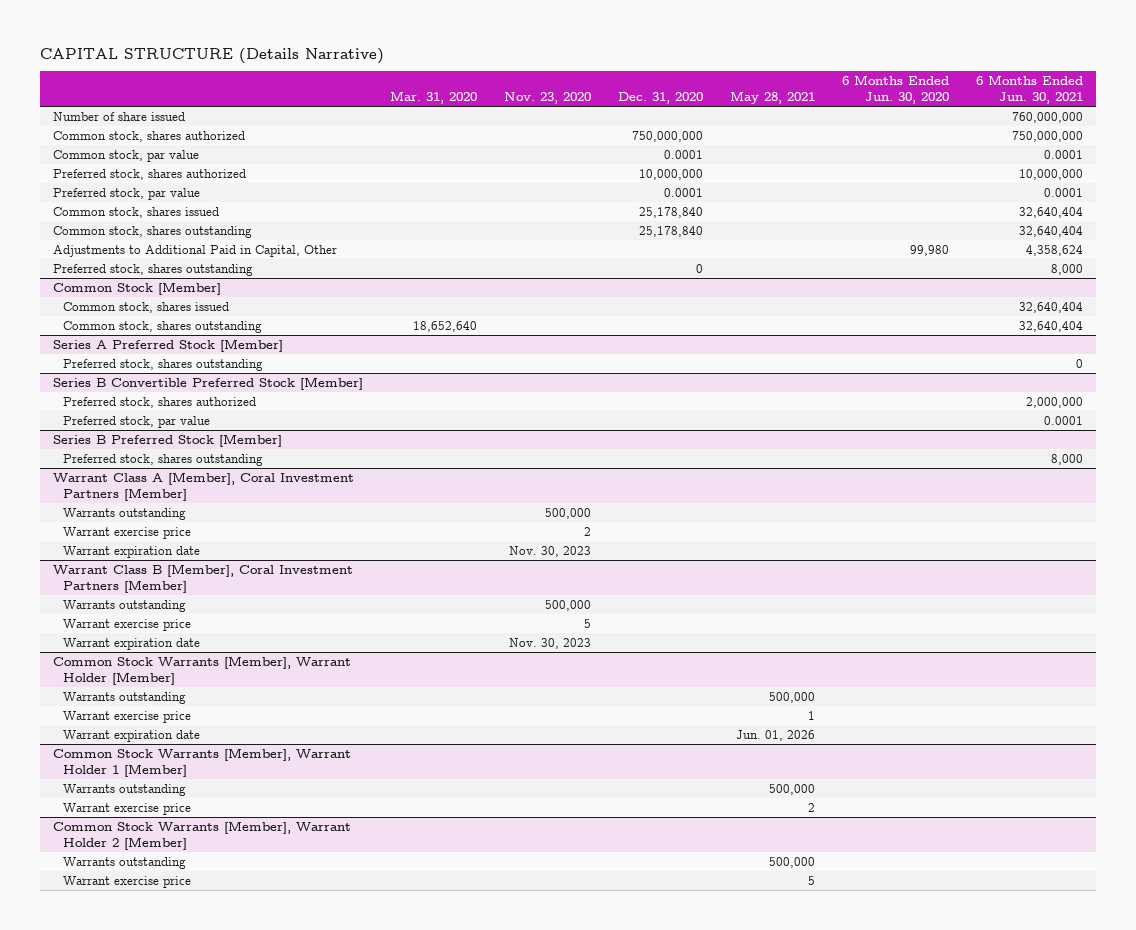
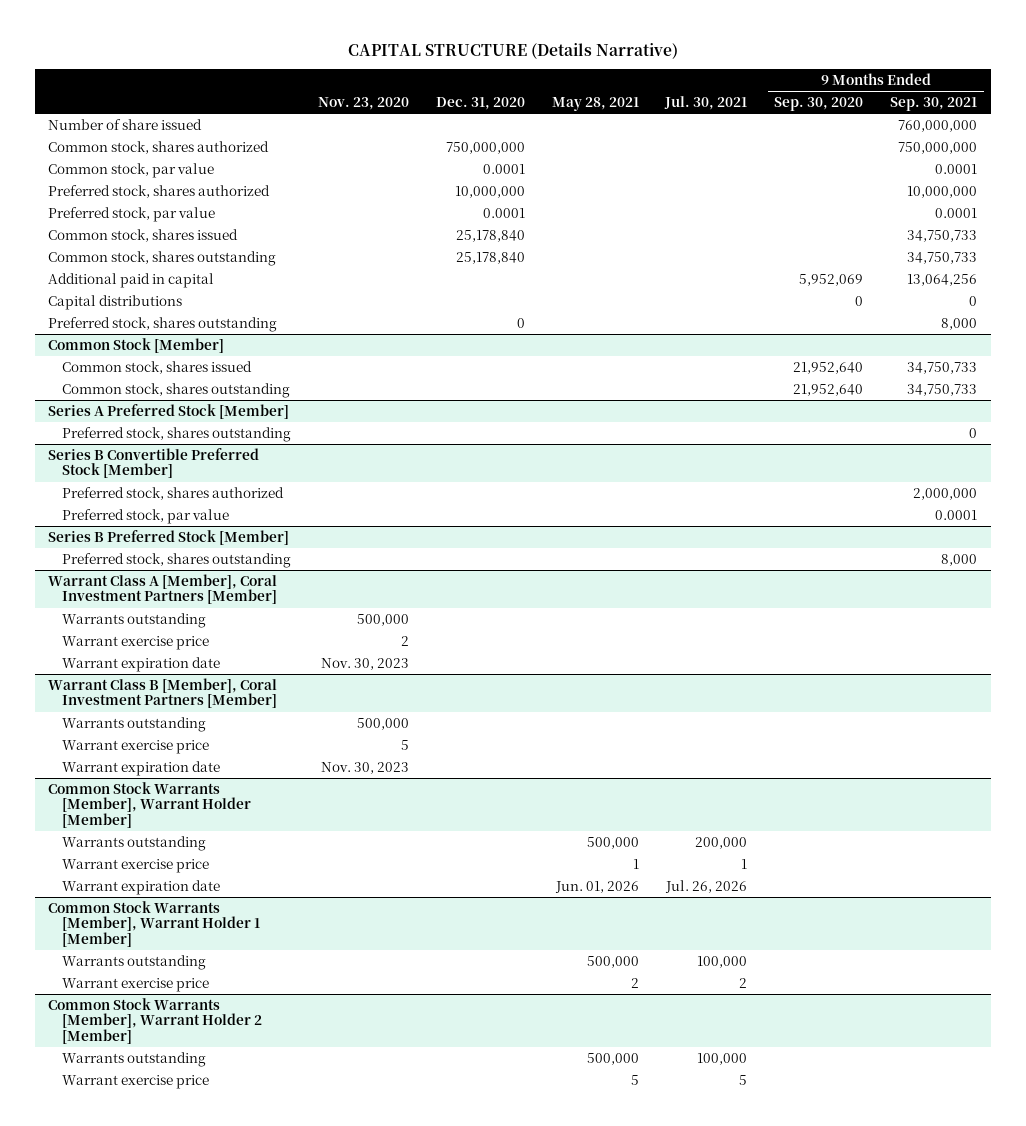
- | Mar. 31, 2020 | Nov. 23, 2020 | Dec. 31, 2020 | May 28, 2021 | 6 Months Ended Jun. 30, 2020 | 6 Months Ended Jun. 30, 2021
+ | Nov. 23, 2020 | Dec. 31, 2020 | May 28, 2021 | Jul. 30, 2021 | 9 Months Ended Sep. 30, 2020 | 9 Months Ended Sep. 30, 2021
- Adjustments to Additional Paid in Capital, Other | | | | | 99,980 | 4,358,624
+ Additional paid in capital | | | | | 5,952,069 | 13,064,256
+ Capital distributions | | | | | 0 | 0

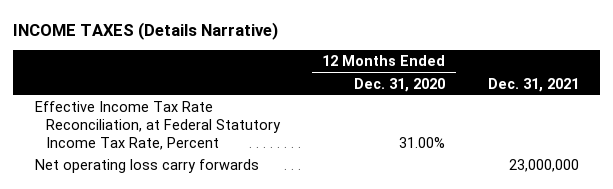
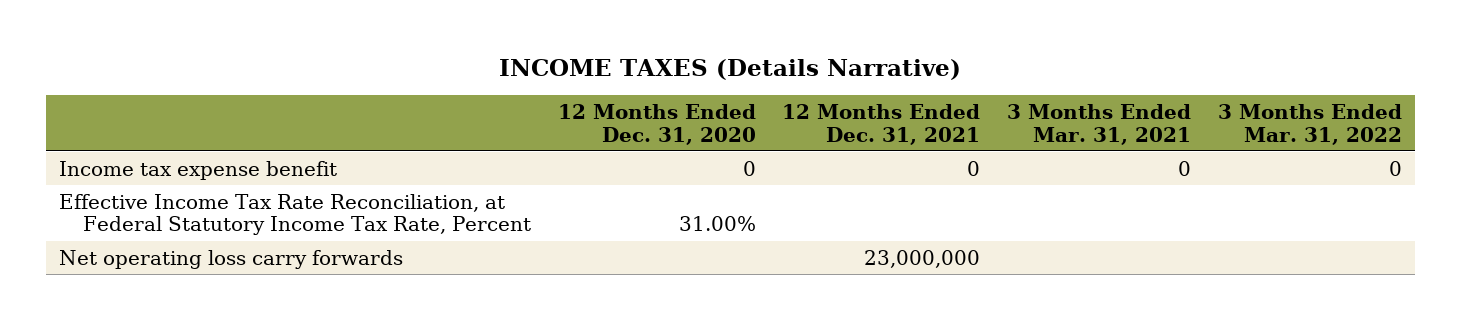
- | 12 Months Ended Dec. 31, 2020 | Dec. 31, 2021
+ | 12 Months Ended Dec. 31, 2020 | 12 Months Ended Dec. 31, 2021 | 3 Months Ended Mar. 31, 2021 | 3 Months Ended Mar. 31, 2022
+ Income tax expense benefit | 0 | 0 | 0 | 0

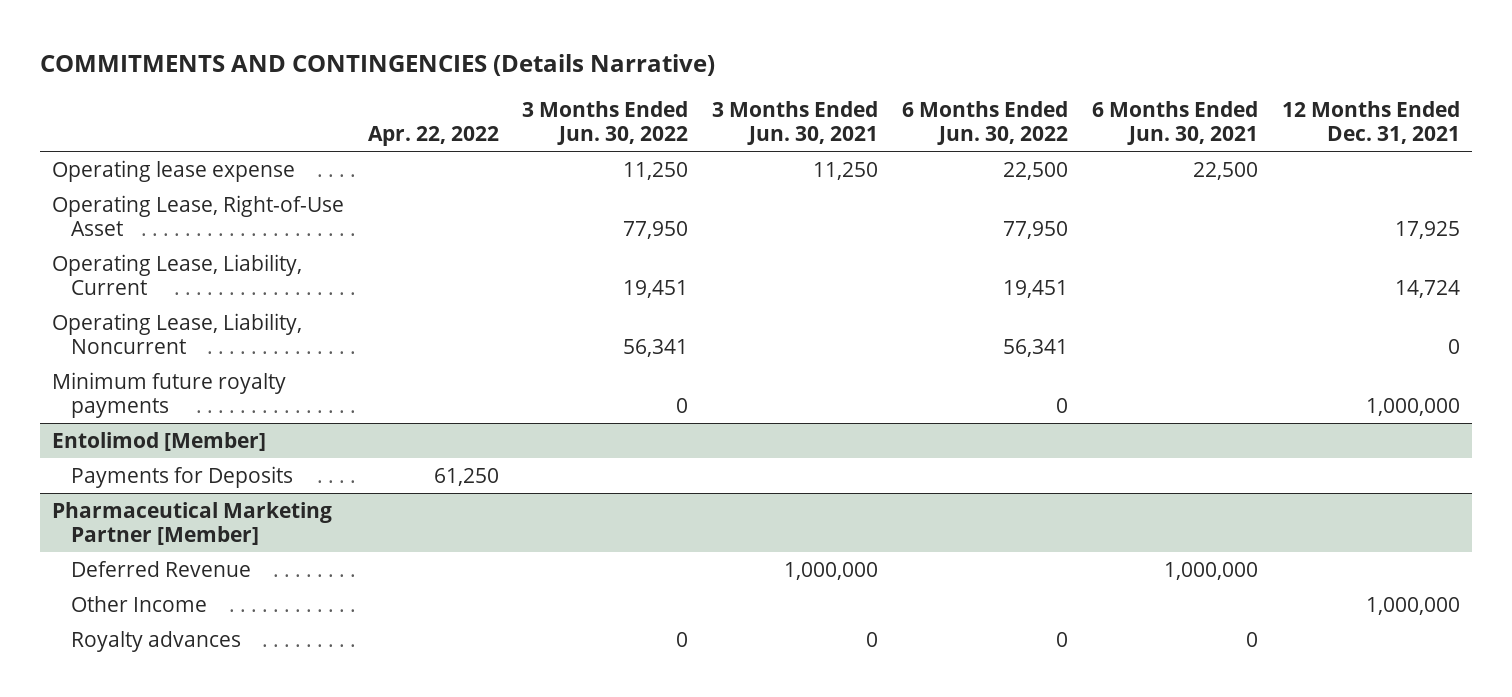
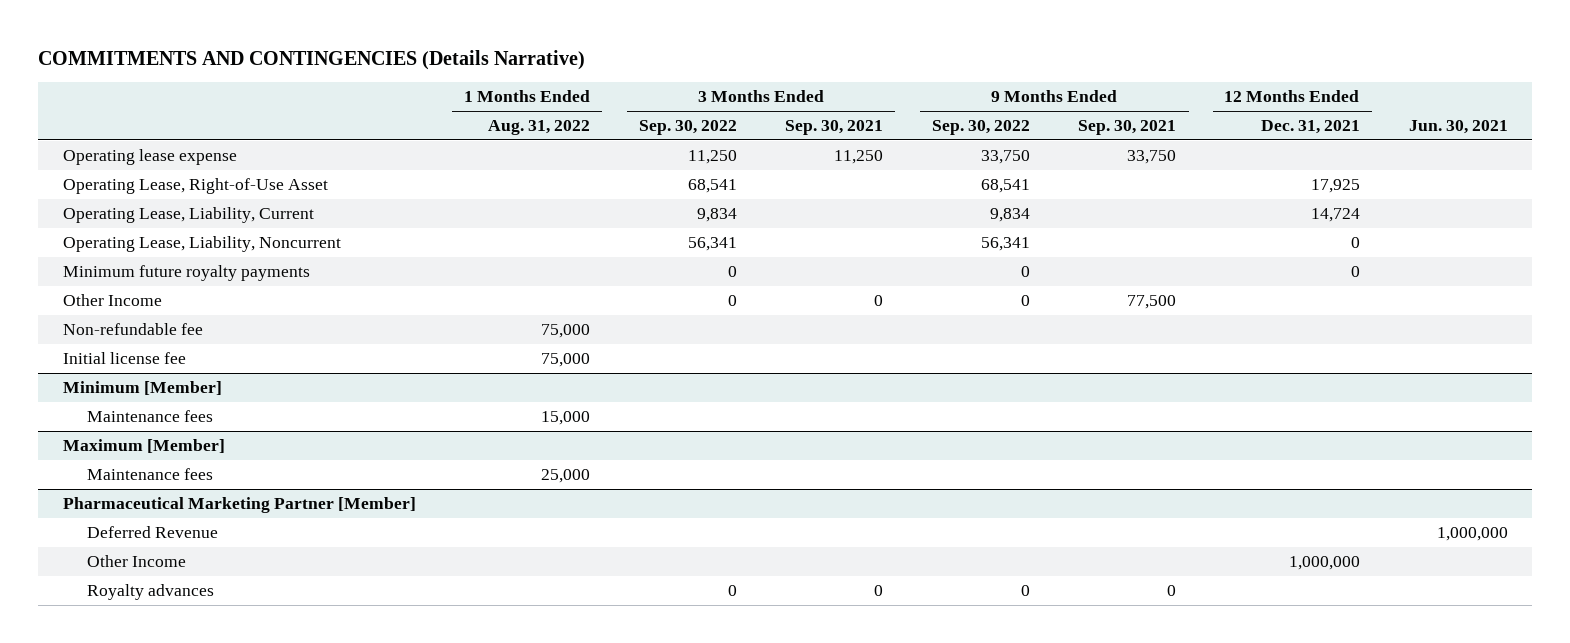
- | Apr. 22, 2022 | 3 Months Ended Jun. 30, 2022 | 3 Months Ended Jun. 30, 2021 | 6 Months Ended Jun. 30, 2022 | 6 Months Ended Jun. 30, 2021 | 12 Months Ended Dec. 31, 2021
+ | 1 Months Ended Aug. 31, 2022 | 3 Months Ended Sep. 30, 2022 | 3 Months Ended Sep. 30, 2021 | 9 Months Ended Sep. 30, 2022 | 9 Months Ended Sep. 30, 2021 | 12 Months Ended Dec. 31, 2021 | Jun. 30, 2021
- Minimum future royalty payments | | 0 | | 0 | | 1,000,000
- Entolimod [Member]
- Payments for Deposits | 61,250 | | | | |
+ Minimum future royalty payments | | 0 | | 0 | | 0 |
+ Other Income | | 0 | 0 | 0 | 77,500 | |
+ Non-refundable fee | 75,000 | | | | | |
+ Initial license fee | 75,000 | | | | | |
+ Minimum [Member]
+ Maintenance fees | 15,000 | | | | | |
+ Maximum [Member]
+ Maintenance fees | 25,000 | | | | | |

